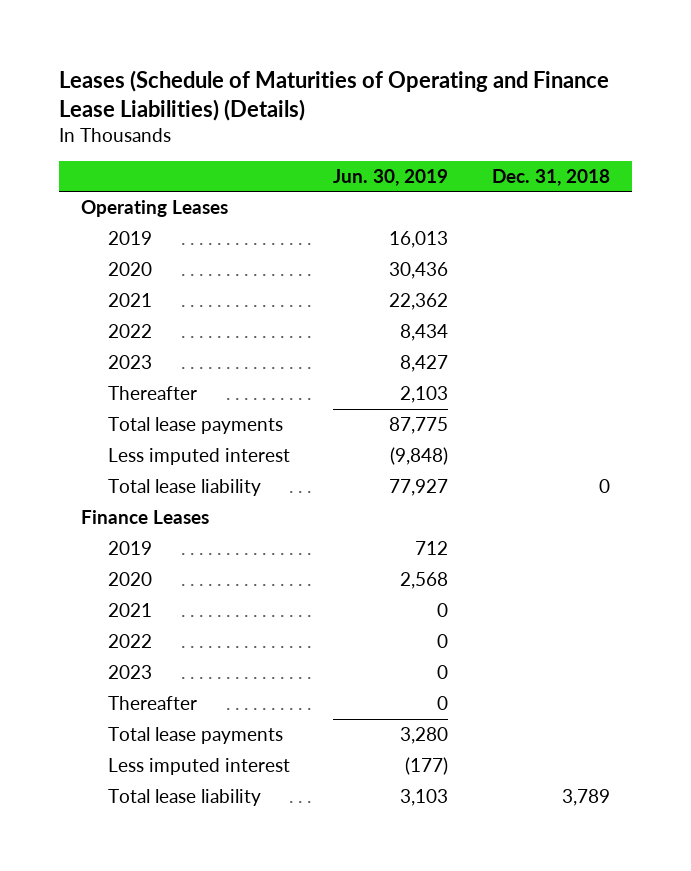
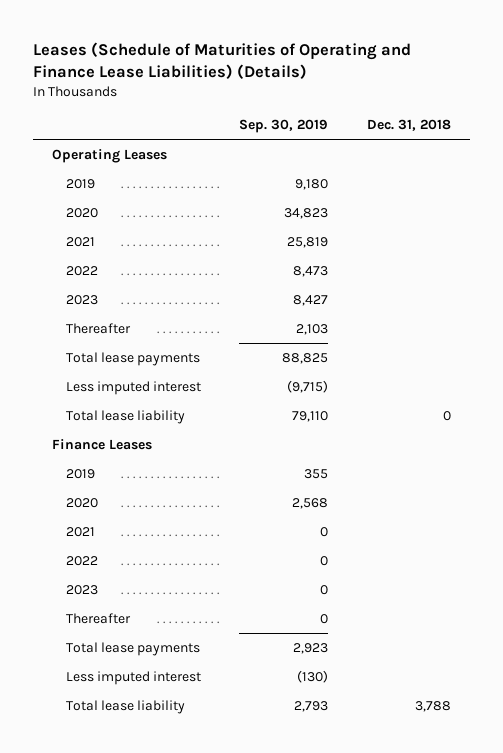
- | Jun. 30, 2019 | Dec. 31, 2018
+ | Sep. 30, 2019 | Dec. 31, 2018
- Total lease liability | 3,103 | 3,789
+ Total lease liability | 2,793 | 3,788

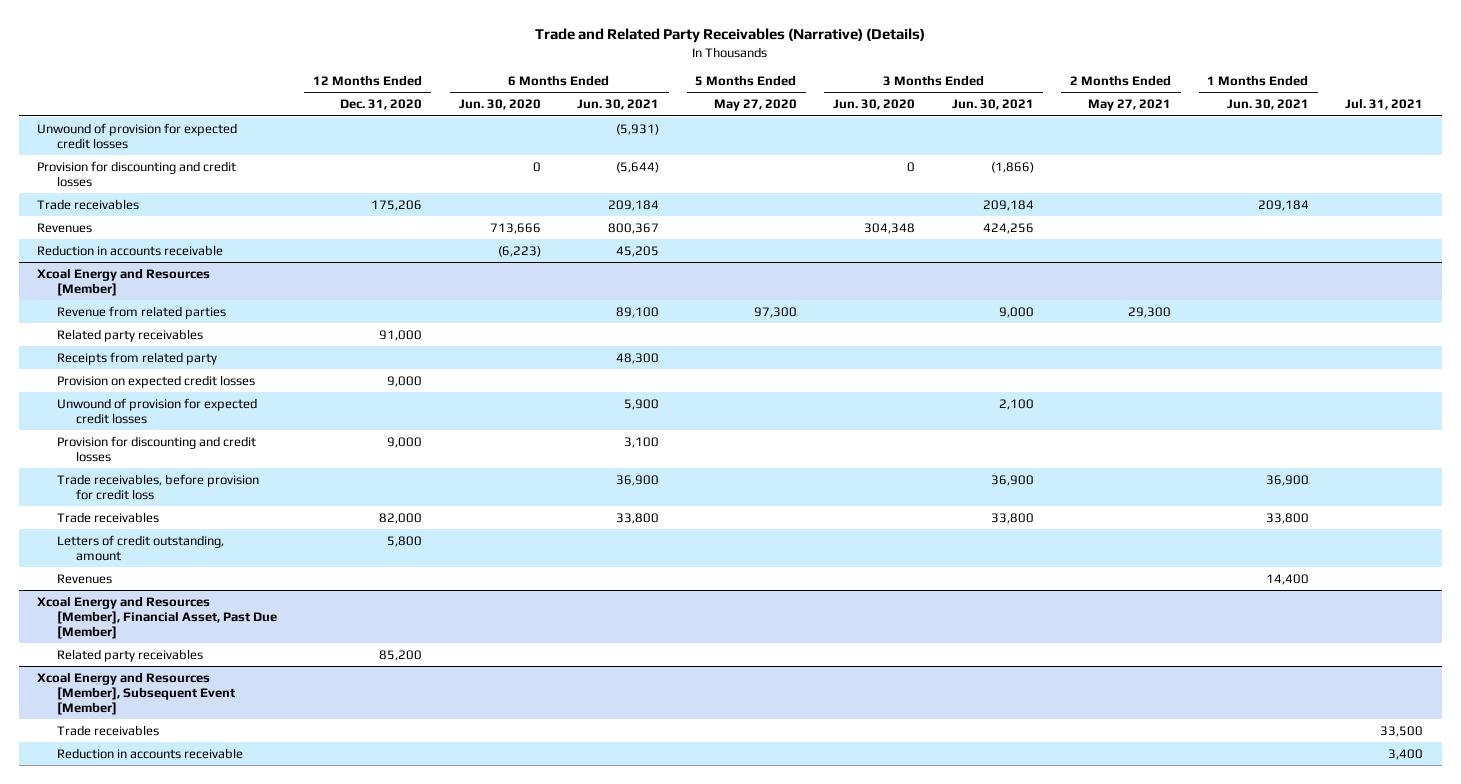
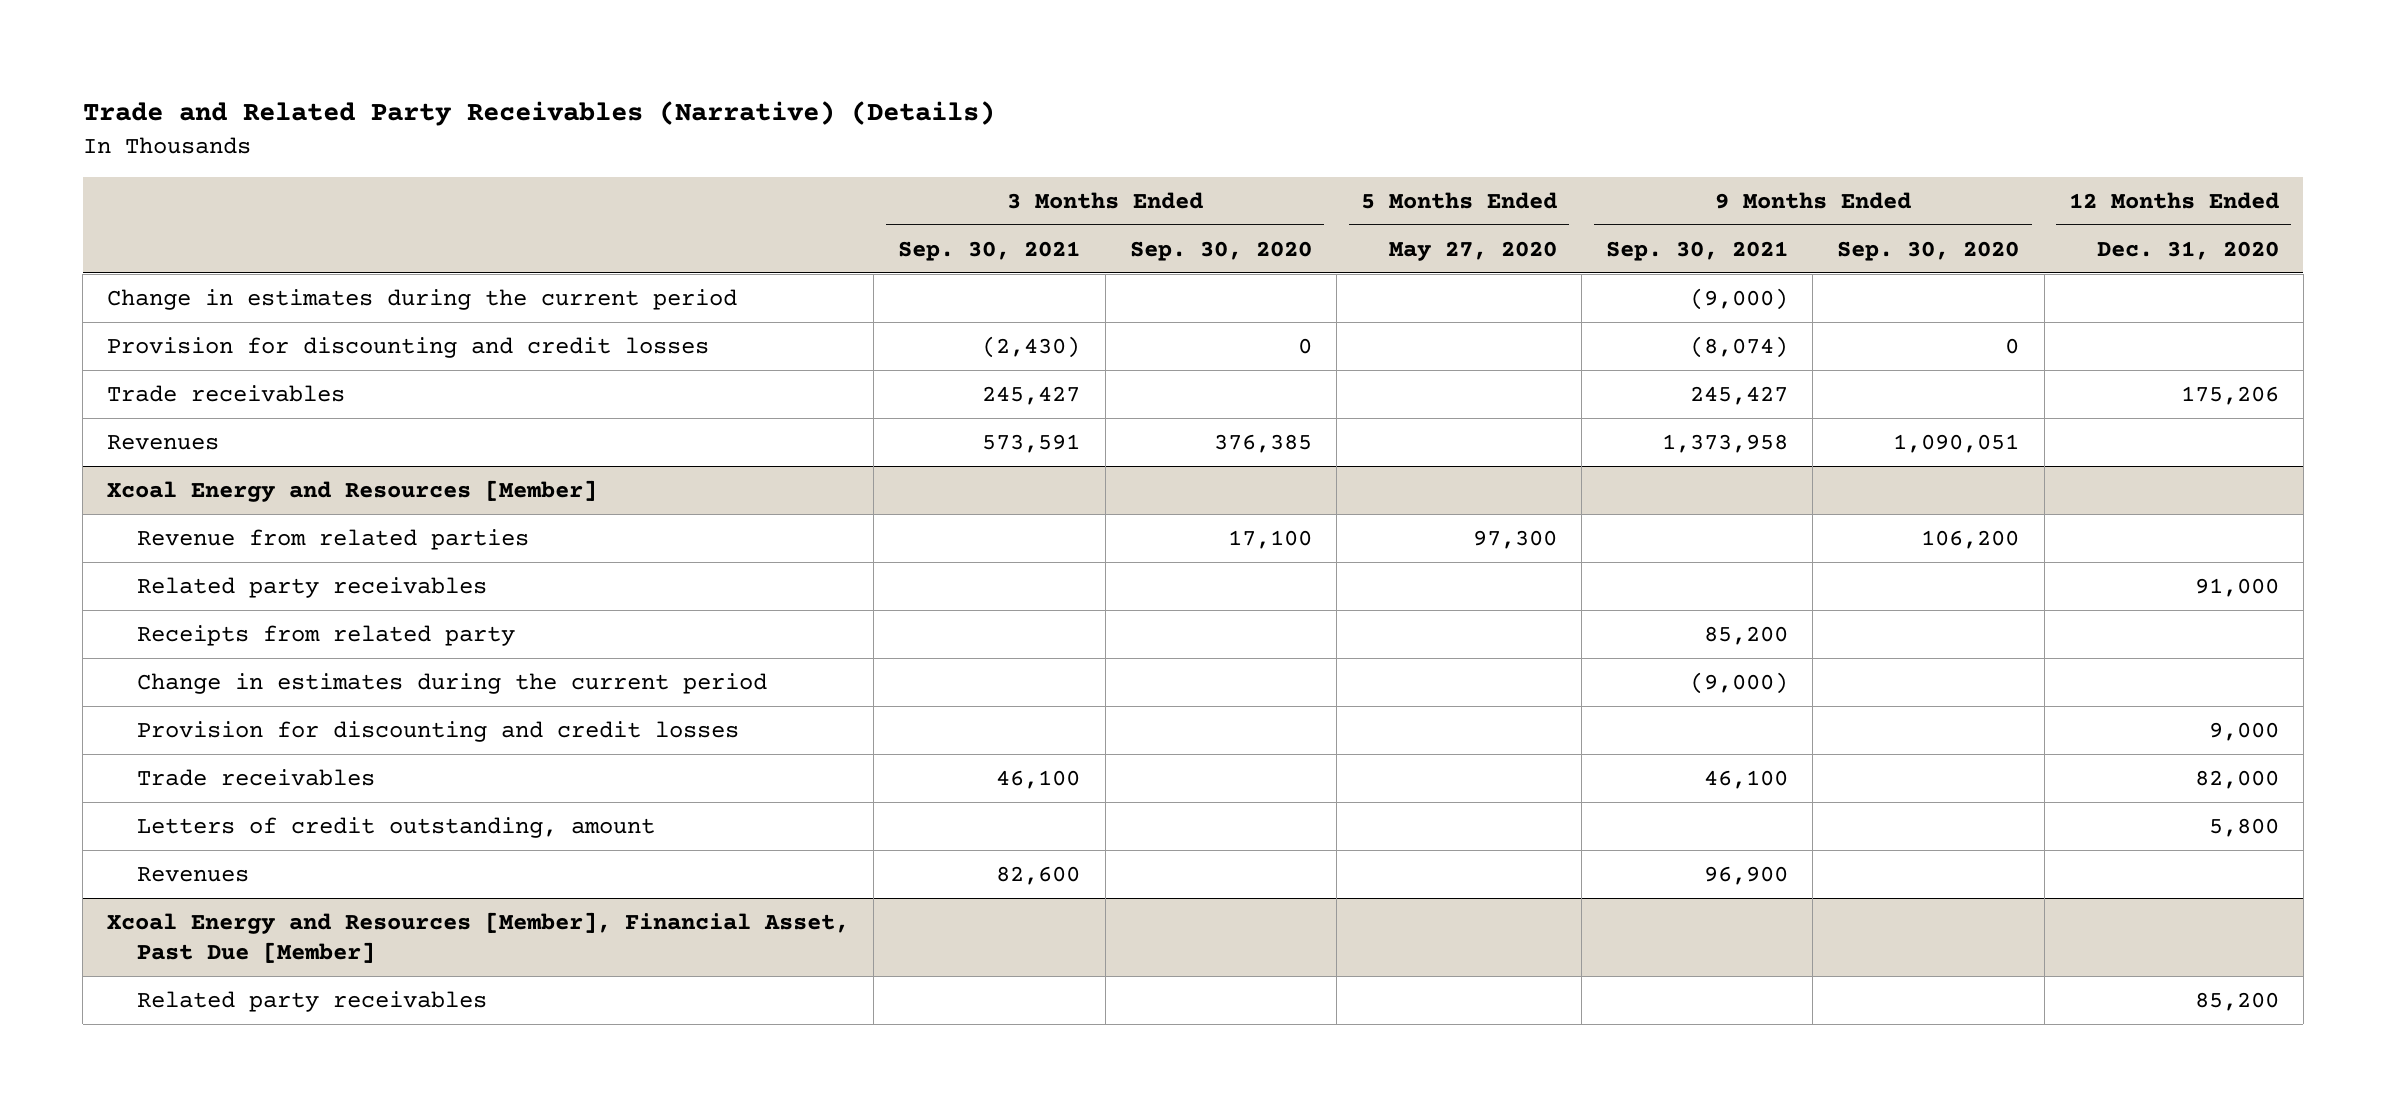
- | 12 Months Ended Dec. 31, 2020 | 6 Months Ended Jun. 30, 2020 | 6 Months Ended Jun. 30, 2021 | 5 Months Ended May 27, 2020 | 3 Months Ended Jun. 30, 2020 | 3 Months Ended Jun. 30, 2021 | 2 Months Ended May 27, 2021 | 1 Months Ended Jun. 30, 2021 | Jul. 31, 2021
+ | 3 Months Ended Sep. 30, 2021 | 3 Months Ended Sep. 30, 2020 | 5 Months Ended May 27, 2020 | 9 Months Ended Sep. 30, 2021 | 9 Months Ended Sep. 30, 2020 | 12 Months Ended Dec. 31, 2020
- Unwound of provision for expected credit losses | | | (5,931) | | | | | |
+ Change in estimates during the current period | | | | (9,000) | |
- Reduction in accounts receivable | | (6,223) | 45,205 | | | | | |
@ Xcoal Energy and Resources [Member]
- Provision on expected credit losses | 9,000 | | | | | | | |
- Unwound of provision for expected credit losses | | | 5,900 | | | 2,100 | | |
+ Change in estimates during the current period | | | | (9,000) | |
- Trade receivables, before provision for credit loss | | | 36,900 | | | 36,900 | | 36,900 |
- Xcoal Energy and Resources [Member], Subsequent Event [Member]
- Trade receivables | | | | | | | | | 33,500
- Reduction in accounts receivable | | | | | | | | | 3,400

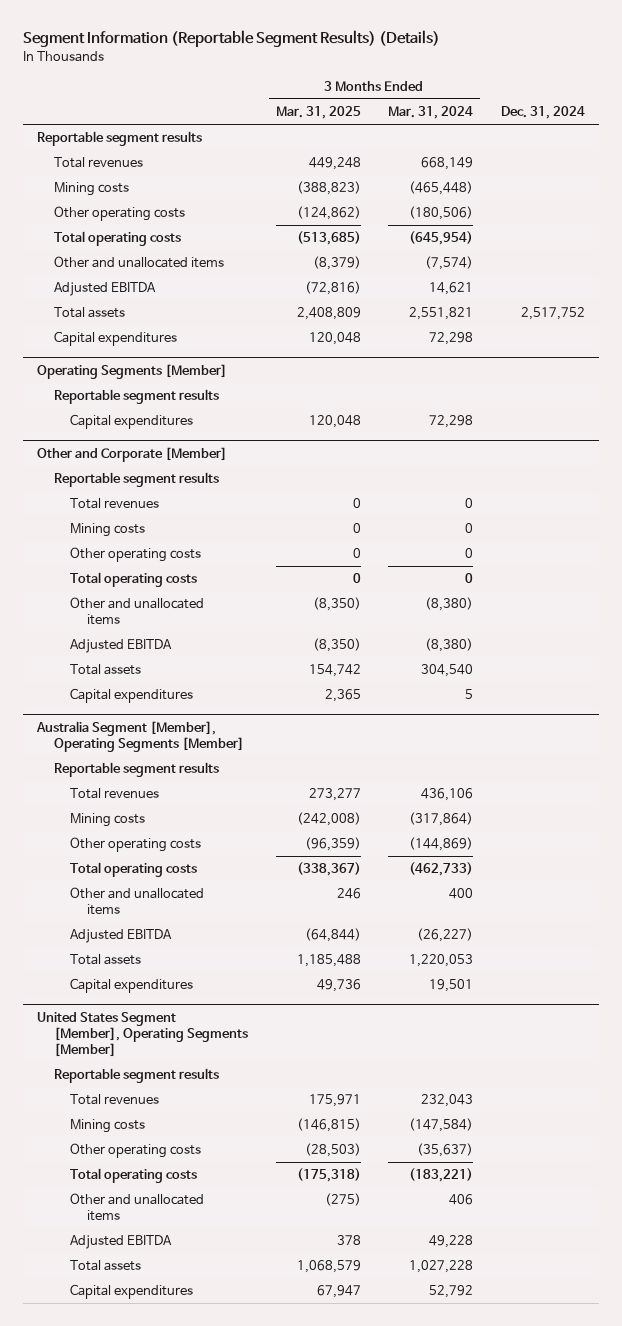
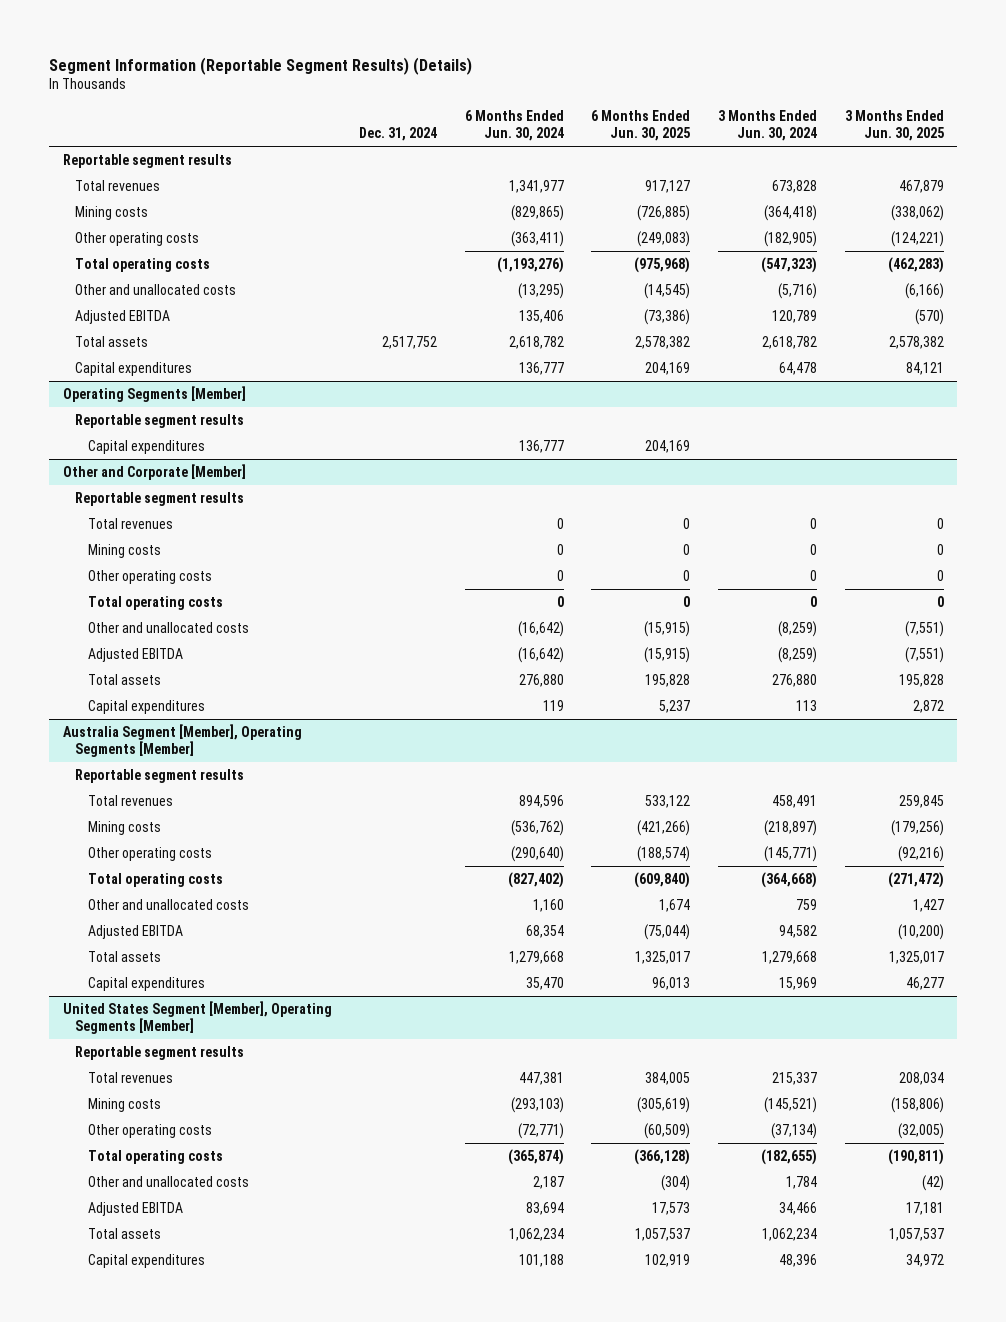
- | 3 Months Ended Mar. 31, 2025 | 3 Months Ended Mar. 31, 2024 | Dec. 31, 2024
+ | Dec. 31, 2024 | 6 Months Ended Jun. 30, 2024 | 6 Months Ended Jun. 30, 2025 | 3 Months Ended Jun. 30, 2024 | 3 Months Ended Jun. 30, 2025
- Other and unallocated items | (8,379) | (7,574) |
+ Other and unallocated costs | | (13,295) | (14,545) | (5,716) | (6,166)
@ Other and Corporate [Member]
- Other and unallocated items | (8,350) | (8,380) |
+ Other and unallocated costs | | (16,642) | (15,915) | (8,259) | (7,551)
@ Australia Segment [Member], Operating Segments [Member]
- Other and unallocated items | 246 | 400 |
+ Other and unallocated costs | | 1,160 | 1,674 | 759 | 1,427
@ United States Segment [Member], Operating Segments [Member]
- Other and unallocated items | (275) | 406 |
+ Other and unallocated costs | | 2,187 | (304) | 1,784 | (42)

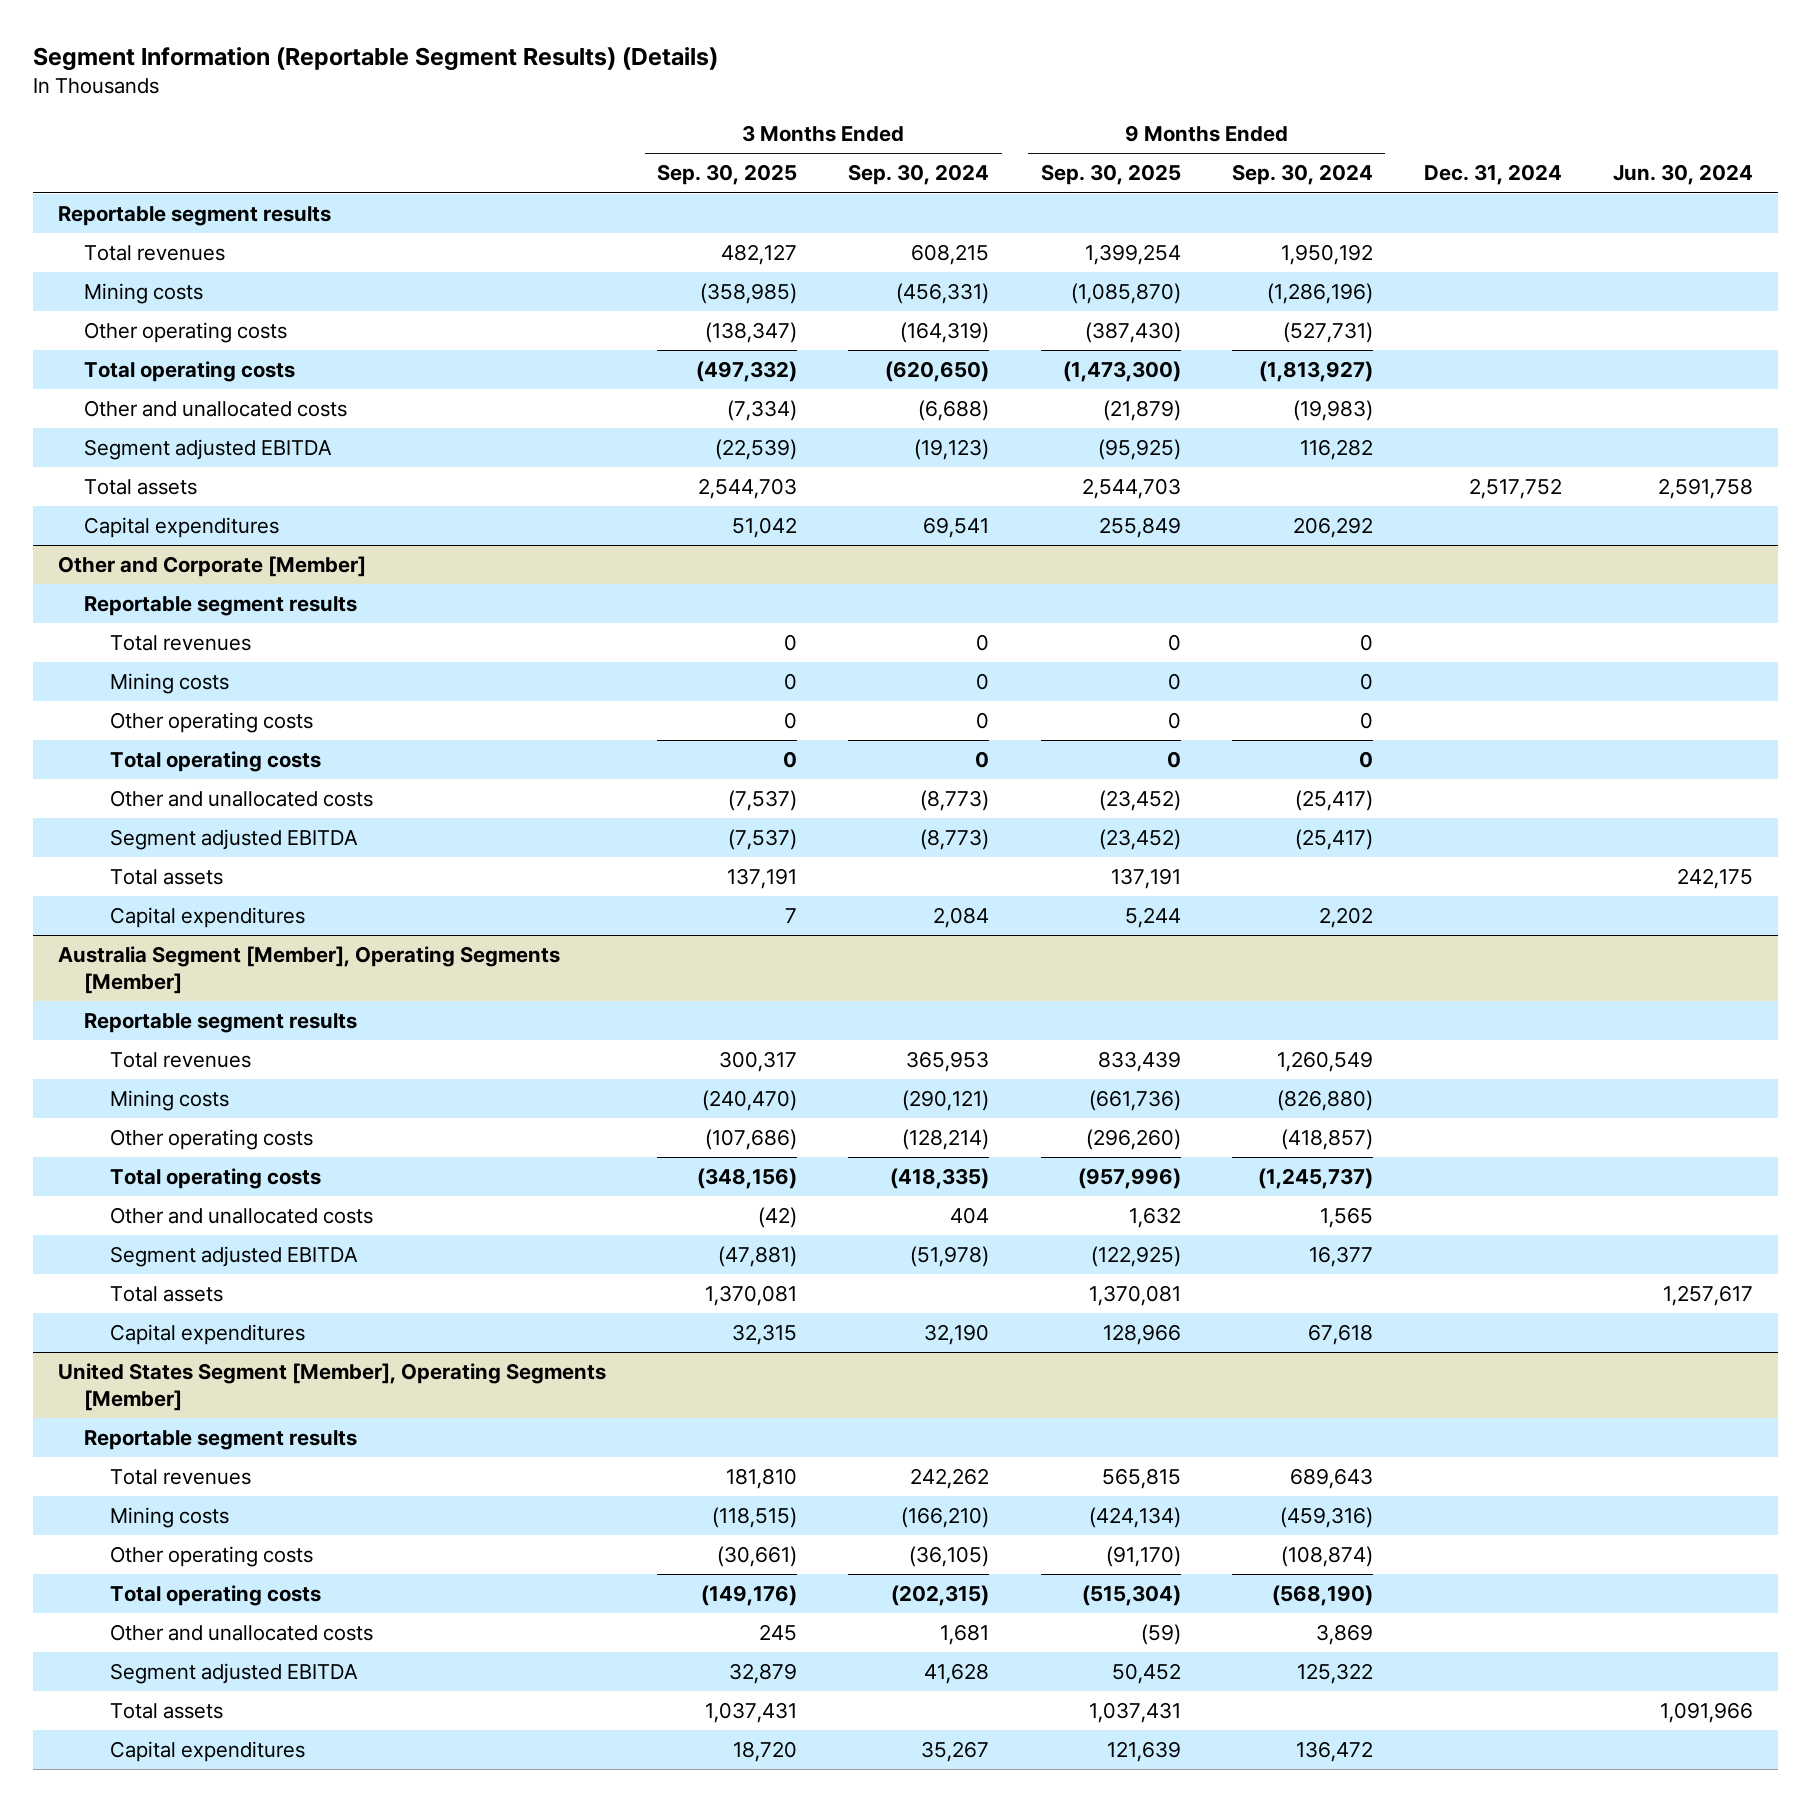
- | Dec. 31, 2024 | 6 Months Ended Jun. 30, 2024 | 6 Months Ended Jun. 30, 2025 | 3 Months Ended Jun. 30, 2024 | 3 Months Ended Jun. 30, 2025
+ | 3 Months Ended Sep. 30, 2025 | 3 Months Ended Sep. 30, 2024 | 9 Months Ended Sep. 30, 2025 | 9 Months Ended Sep. 30, 2024 | Dec. 31, 2024 | Jun. 30, 2024
- Adjusted EBITDA | | 135,406 | (73,386) | 120,789 | (570)
+ Segment adjusted EBITDA | (22,539) | (19,123) | (95,925) | 116,282 | |
- Operating Segments [Member]
- Reportable segment results
- Capital expenditures | | 136,777 | 204,169 | |
@ Other and Corporate [Member]
- Adjusted EBITDA | | (16,642) | (15,915) | (8,259) | (7,551)
+ Segment adjusted EBITDA | (7,537) | (8,773) | (23,452) | (25,417) | |
@ Australia Segment [Member], Operating Segments [Member]
- Adjusted EBITDA | | 68,354 | (75,044) | 94,582 | (10,200)
+ Segment adjusted EBITDA | (47,881) | (51,978) | (122,925) | 16,377 | |
@ United States Segment [Member], Operating Segments [Member]
- Adjusted EBITDA | | 83,694 | 17,573 | 34,466 | 17,181
+ Segment adjusted EBITDA | 32,879 | 41,628 | 50,452 | 125,322 | |

